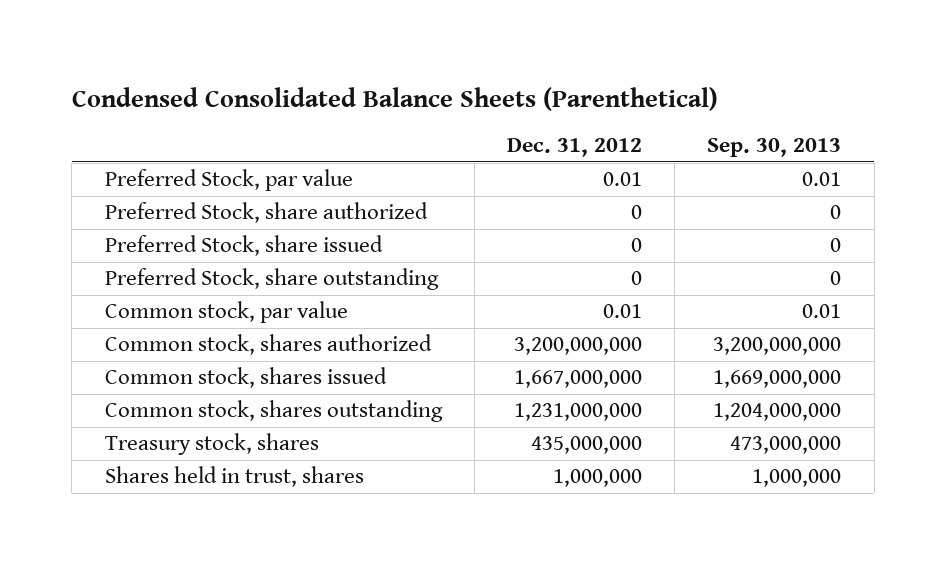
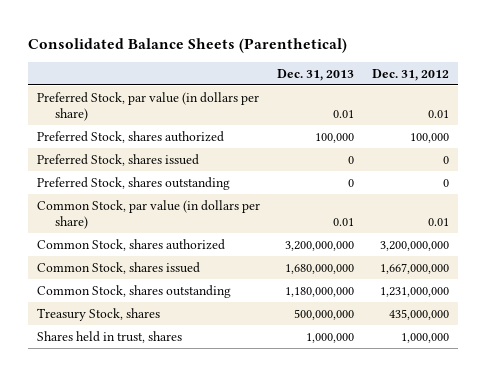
- Condensed Consolidated Balance Sheets (Parenthetical)
+ Consolidated Balance Sheets (Parenthetical)
- | Dec. 31, 2012 | Sep. 30, 2013
+ | Dec. 31, 2013 | Dec. 31, 2012
- Preferred Stock, par value | 0.01 | 0.01
- Preferred Stock, share authorized | 0 | 0
- Preferred Stock, share issued | 0 | 0
- Preferred Stock, share outstanding | 0 | 0
- Common stock, par value | 0.01 | 0.01
- Common stock, shares authorized | 3,200,000,000 | 3,200,000,000
- Common stock, shares issued | 1,667,000,000 | 1,669,000,000
- Common stock, shares outstanding | 1,231,000,000 | 1,204,000,000
- Treasury stock, shares | 435,000,000 | 473,000,000
+ Preferred Stock, par value (in dollars per share) | 0.01 | 0.01
+ Preferred Stock, shares authorized | 100,000 | 100,000
+ Preferred Stock, shares issued | 0 | 0
+ Preferred Stock, shares outstanding | 0 | 0
+ Common Stock, par value (in dollars per share) | 0.01 | 0.01
+ Common Stock, shares authorized | 3,200,000,000 | 3,200,000,000
+ Common Stock, shares issued | 1,680,000,000 | 1,667,000,000
+ Common Stock, shares outstanding | 1,180,000,000 | 1,231,000,000
+ Treasury Stock, shares | 500,000,000 | 435,000,000

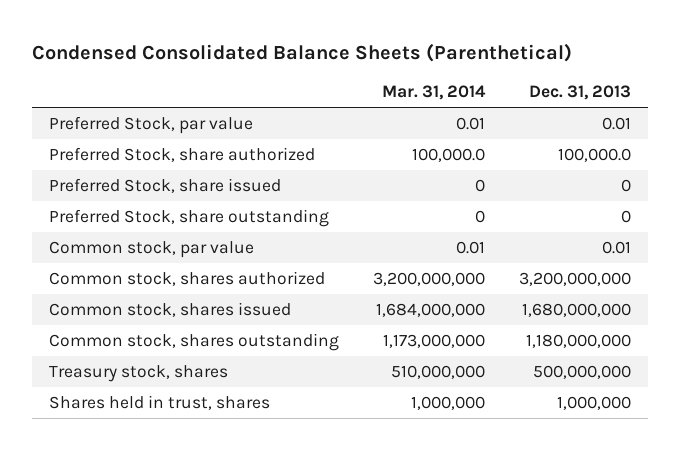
- Consolidated Balance Sheets (Parenthetical)
+ Condensed Consolidated Balance Sheets (Parenthetical)
- | Dec. 31, 2013 | Dec. 31, 2012
+ | Mar. 31, 2014 | Dec. 31, 2013
- Preferred Stock, par value (in dollars per share) | 0.01 | 0.01
- Preferred Stock, shares authorized | 100,000 | 100,000
- Preferred Stock, shares issued | 0 | 0
- Preferred Stock, shares outstanding | 0 | 0
- Common Stock, par value (in dollars per share) | 0.01 | 0.01
- Common Stock, shares authorized | 3,200,000,000 | 3,200,000,000
- Common Stock, shares issued | 1,680,000,000 | 1,667,000,000
- Common Stock, shares outstanding | 1,180,000,000 | 1,231,000,000
- Treasury Stock, shares | 500,000,000 | 435,000,000
+ Preferred Stock, par value | 0.01 | 0.01
+ Preferred Stock, share authorized | 100,000.0 | 100,000.0
+ Preferred Stock, share issued | 0 | 0
+ Preferred Stock, share outstanding | 0 | 0
+ Common stock, par value | 0.01 | 0.01
+ Common stock, shares authorized | 3,200,000,000 | 3,200,000,000
+ Common stock, shares issued | 1,684,000,000 | 1,680,000,000
+ Common stock, shares outstanding | 1,173,000,000 | 1,180,000,000
+ Treasury stock, shares | 510,000,000 | 500,000,000

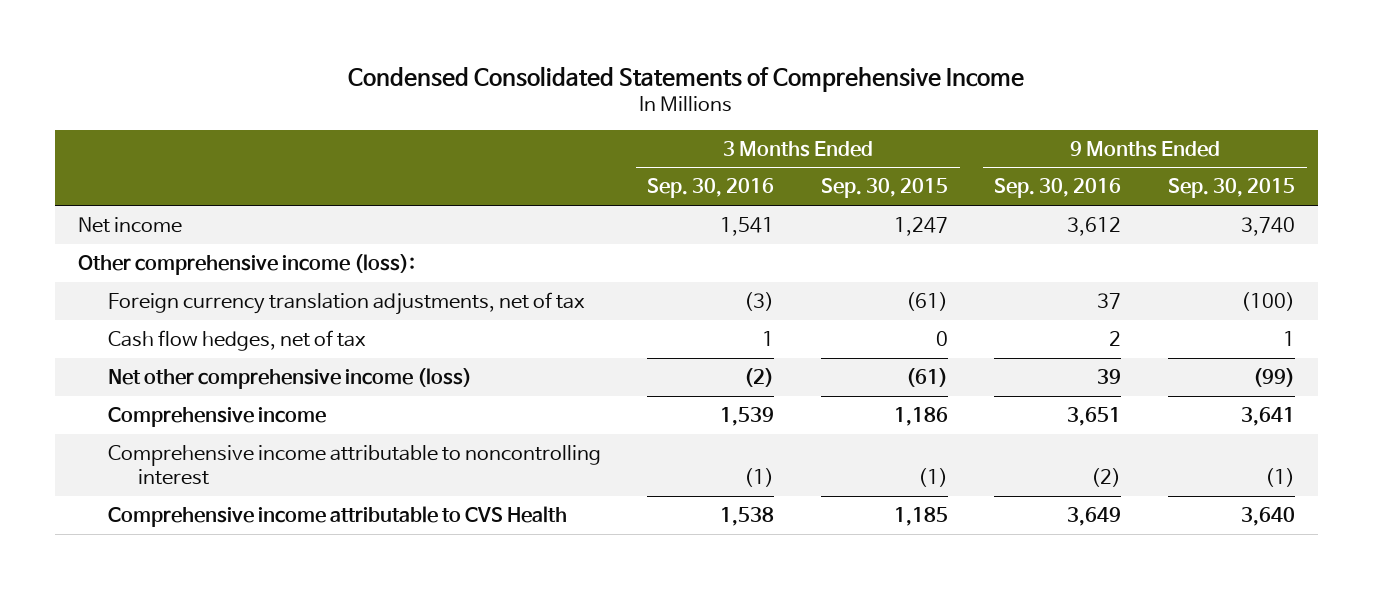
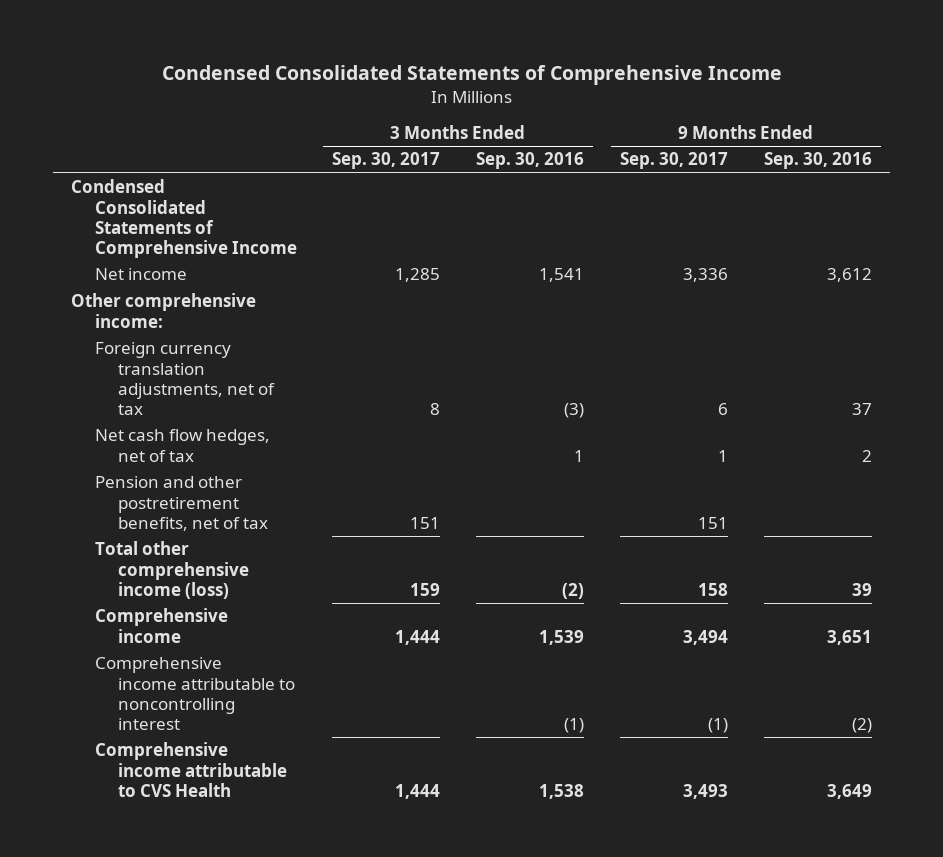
- | 3 Months Ended Sep. 30, 2016 | 3 Months Ended Sep. 30, 2015 | 9 Months Ended Sep. 30, 2016 | 9 Months Ended Sep. 30, 2015
+ | 3 Months Ended Sep. 30, 2017 | 3 Months Ended Sep. 30, 2016 | 9 Months Ended Sep. 30, 2017 | 9 Months Ended Sep. 30, 2016
+ Condensed Consolidated Statements of Comprehensive Income
- Other comprehensive income (loss):
+ Other comprehensive income:
- Cash flow hedges, net of tax | 1 | 0 | 2 | 1
- Net other comprehensive income (loss) | (2) | (61) | 39 | (99)
+ Net cash flow hedges, net of tax | | 1 | 1 | 2
+ Pension and other postretirement benefits, net of tax | 151 | | 151 |
+ Total other comprehensive income (loss) | 159 | (2) | 158 | 39

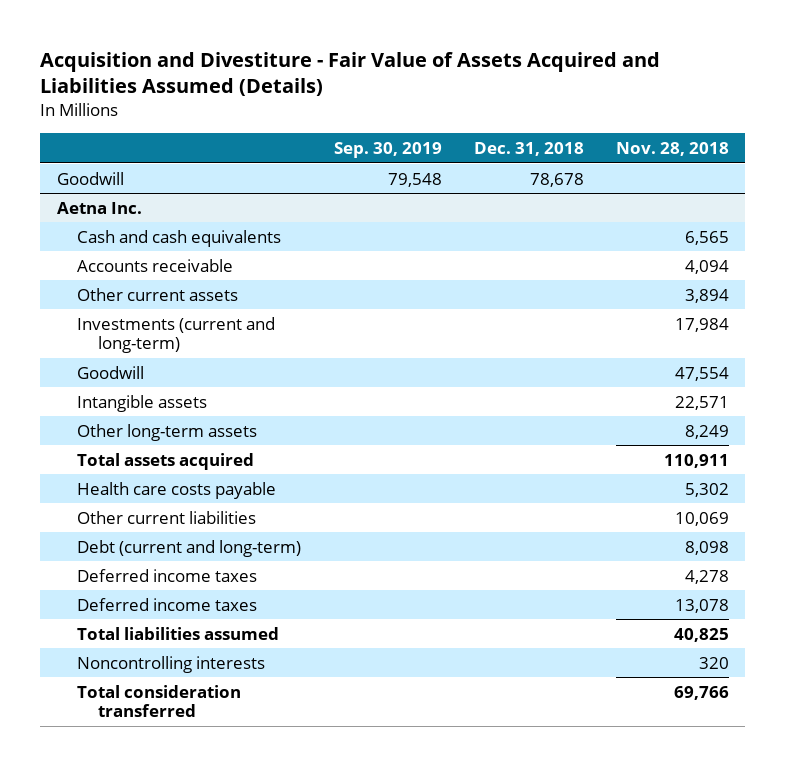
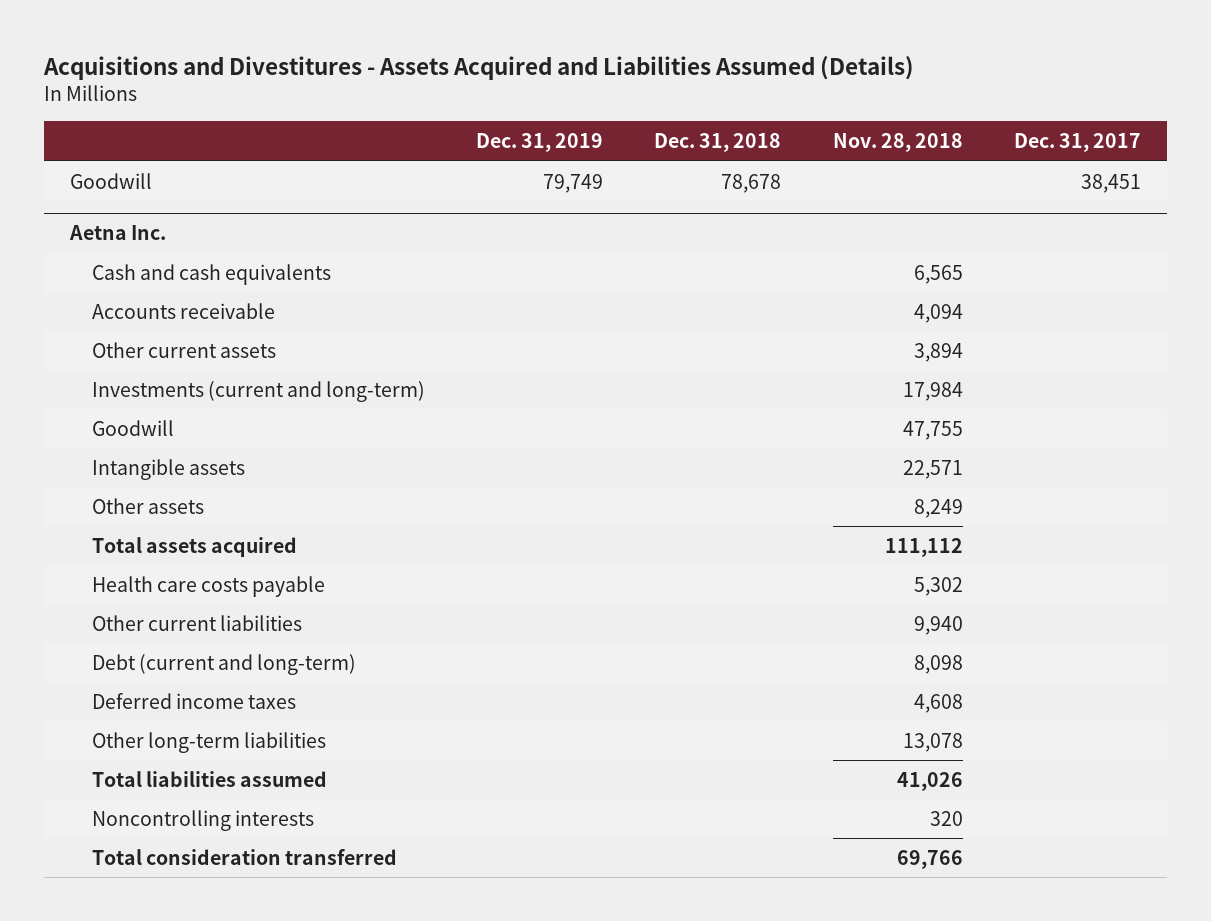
- Acquisition and Divestiture - Fair Value of Assets Acquired and Liabilities Assumed (Details)
+ Acquisitions and Divestitures - Assets Acquired and Liabilities Assumed (Details)
- | Sep. 30, 2019 | Dec. 31, 2018 | Nov. 28, 2018
+ | Dec. 31, 2019 | Dec. 31, 2018 | Nov. 28, 2018 | Dec. 31, 2017
@ Aetna Inc.
- Goodwill | | | 47,554
+ Goodwill | | | 47,755 |
- Other long-term assets | | | 8,249
- Total assets acquired | | | 110,911
+ Other assets | | | 8,249 |
+ Total assets acquired | | | 111,112 |
- Other current liabilities | | | 10,069
+ Other current liabilities | | | 9,940 |
- Deferred income taxes | | | 4,278
- Deferred income taxes | | | 13,078
- Total liabilities assumed | | | 40,825
+ Deferred income taxes | | | 4,608 |
+ Other long-term liabilities | | | 13,078 |
+ Total liabilities assumed | | | 41,026 |

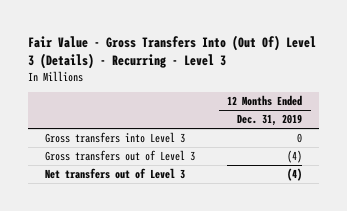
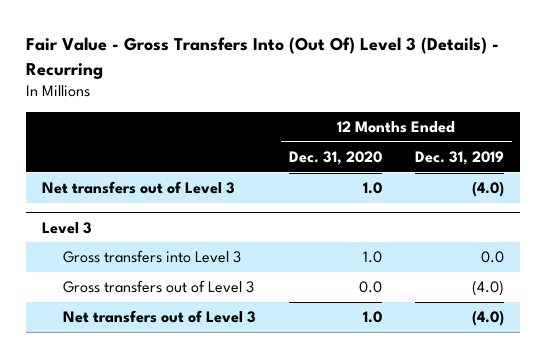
- Fair Value - Gross Transfers Into (Out Of) Level 3 (Details) - Recurring - Level 3
+ Fair Value - Gross Transfers Into (Out Of) Level 3 (Details) - Recurring
- | 12 Months Ended Dec. 31, 2019
+ | 12 Months Ended Dec. 31, 2020 | 12 Months Ended Dec. 31, 2019
- Gross transfers into Level 3 | 0
- Gross transfers out of Level 3 | (4)
- Net transfers out of Level 3 | (4)
+ Net transfers out of Level 3 | 1.0 | (4.0)
+ Level 3
+ Gross transfers into Level 3 | 1.0 | 0.0
+ Gross transfers out of Level 3 | 0.0 | (4.0)
+ Net transfers out of Level 3 | 1.0 | (4.0)

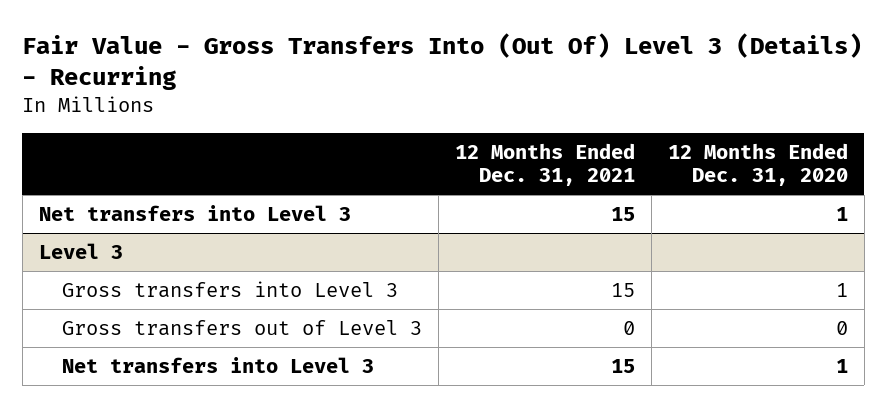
- | 12 Months Ended Dec. 31, 2020 | 12 Months Ended Dec. 31, 2019
+ | 12 Months Ended Dec. 31, 2021 | 12 Months Ended Dec. 31, 2020
- Net transfers out of Level 3 | 1.0 | (4.0)
+ Net transfers into Level 3 | 15 | 1
@ Level 3
- Gross transfers into Level 3 | 1.0 | 0.0
- Gross transfers out of Level 3 | 0.0 | (4.0)
- Net transfers out of Level 3 | 1.0 | (4.0)
+ Gross transfers into Level 3 | 15 | 1
+ Gross transfers out of Level 3 | 0 | 0
+ Net transfers into Level 3 | 15 | 1

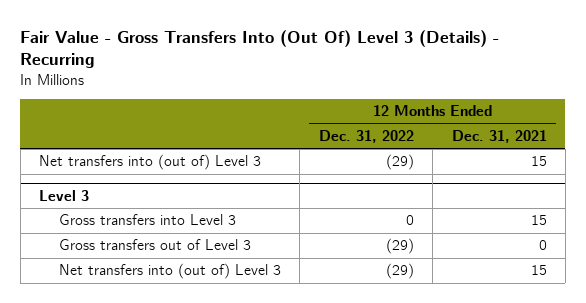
- | 12 Months Ended Dec. 31, 2021 | 12 Months Ended Dec. 31, 2020
+ | 12 Months Ended Dec. 31, 2022 | 12 Months Ended Dec. 31, 2021
- Net transfers into Level 3 | 15 | 1
+ Net transfers into (out of) Level 3 | (29) | 15
@ Level 3
- Net transfers into Level 3 | 15 | 1
+ Net transfers into (out of) Level 3 | (29) | 15

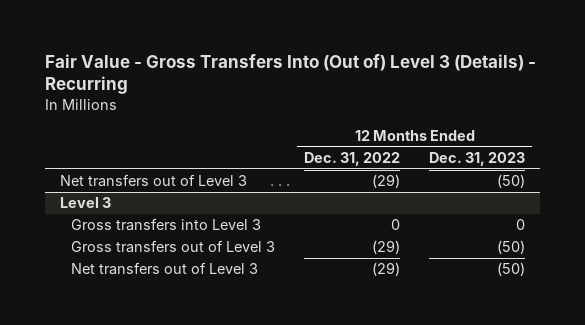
- Fair Value - Gross Transfers Into (Out Of) Level 3 (Details) - Recurring
+ Fair Value - Gross Transfers Into (Out of) Level 3 (Details) - Recurring
- | 12 Months Ended Dec. 31, 2022 | 12 Months Ended Dec. 31, 2021
+ | 12 Months Ended Dec. 31, 2022 | 12 Months Ended Dec. 31, 2023
- Net transfers into (out of) Level 3 | (29) | 15
+ Net transfers out of Level 3 | (29) | (50)
@ Level 3
- Net transfers into (out of) Level 3 | (29) | 15
+ Net transfers out of Level 3 | (29) | (50)

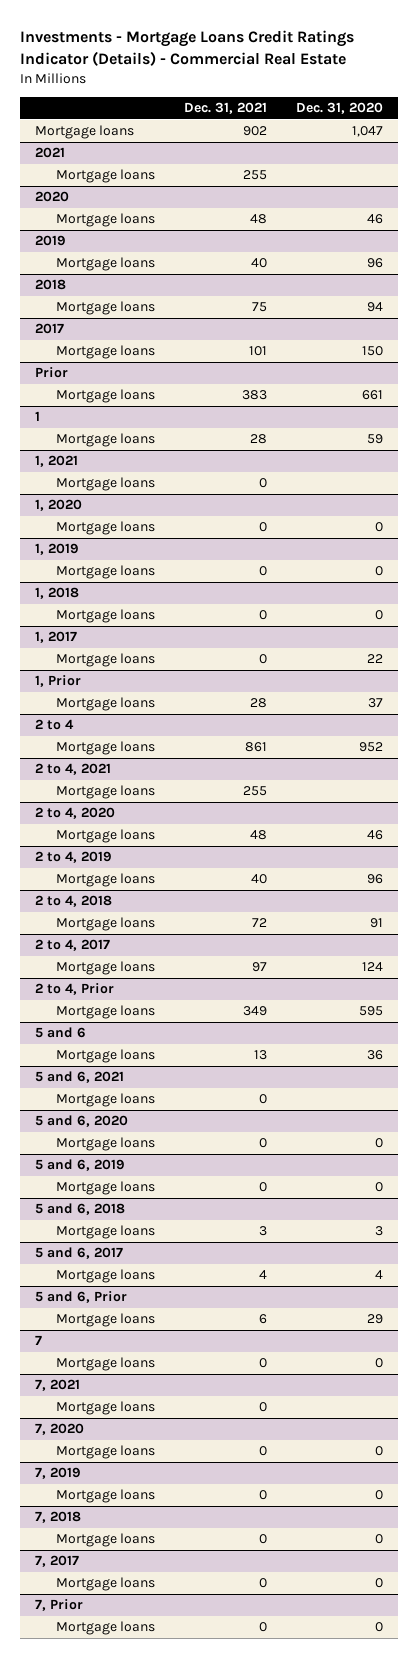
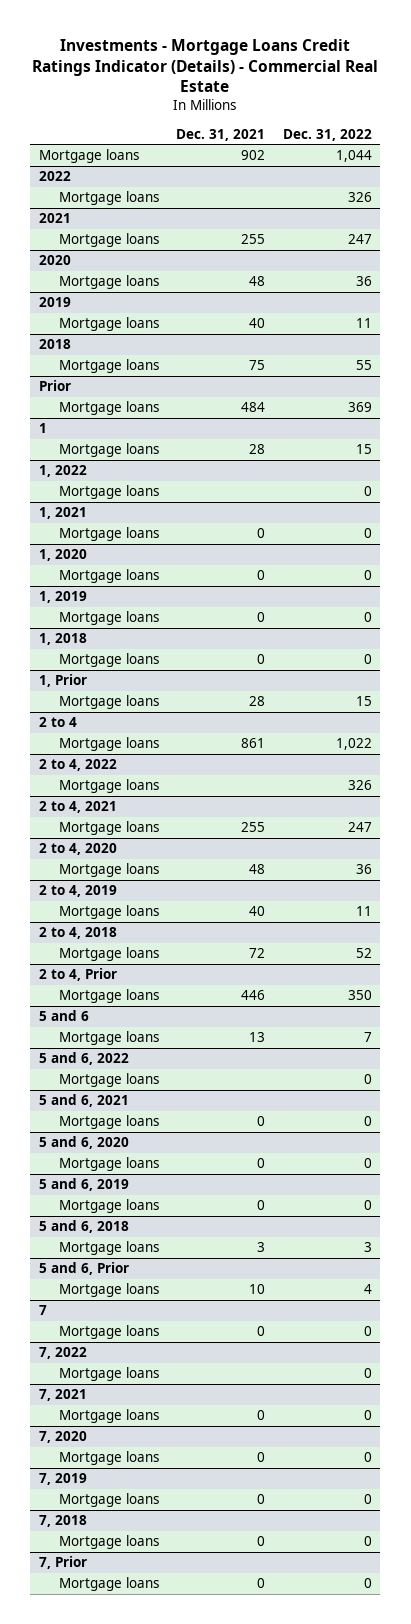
- | Dec. 31, 2021 | Dec. 31, 2020
+ | Dec. 31, 2021 | Dec. 31, 2022
+ 2022
+ Mortgage loans | | 326
- 2017
- Mortgage loans | 101 | 150
@ Prior
- Mortgage loans | 383 | 661
+ Mortgage loans | 484 | 369
+ 1, 2022
+ Mortgage loans | | 0
- 1, 2017
- Mortgage loans | 0 | 22
+ 2 to 4, 2022
+ Mortgage loans | | 326
- 2 to 4, 2017
- Mortgage loans | 97 | 124
@ 2 to 4, Prior
- Mortgage loans | 349 | 595
+ Mortgage loans | 446 | 350
+ 5 and 6, 2022
+ Mortgage loans | | 0
- 5 and 6, 2017
- Mortgage loans | 4 | 4
@ 5 and 6, Prior
- Mortgage loans | 6 | 29
+ Mortgage loans | 10 | 4
+ 7, 2022
+ Mortgage loans | | 0
- 7, 2017
- Mortgage loans | 0 | 0

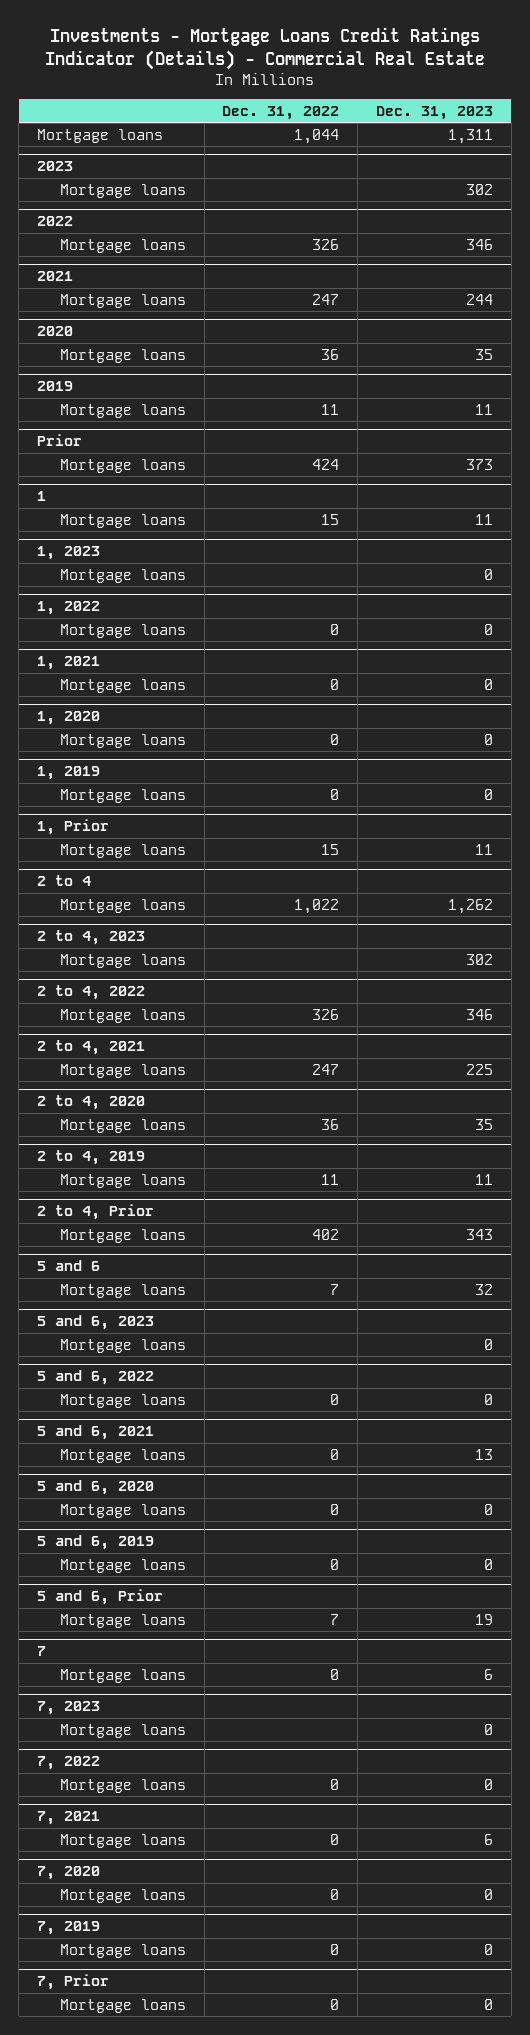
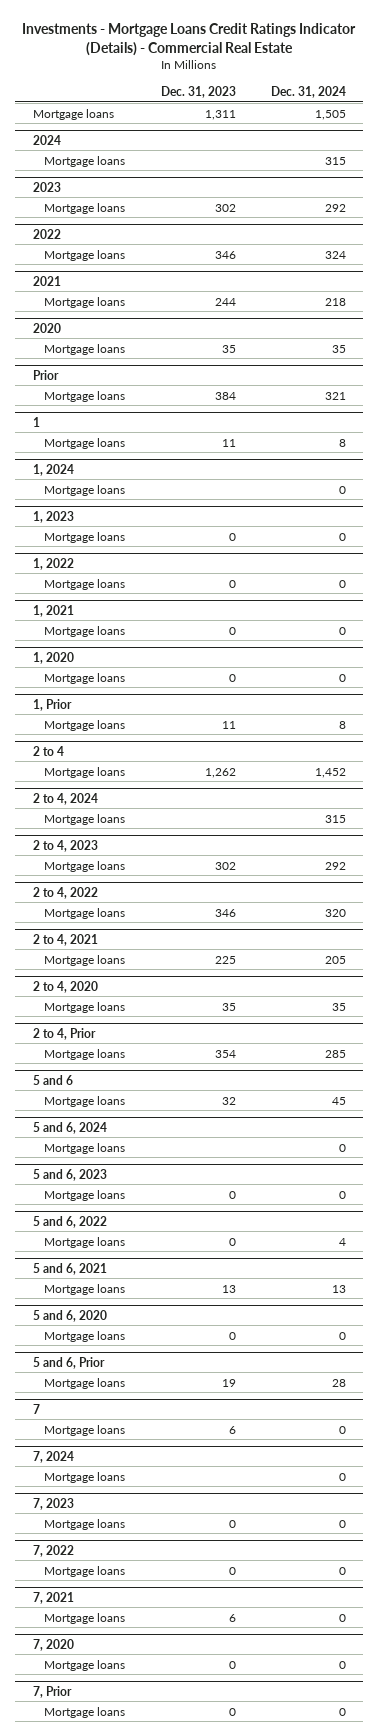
- | Dec. 31, 2022 | Dec. 31, 2023
+ | Dec. 31, 2023 | Dec. 31, 2024
+ 2024
+ Mortgage loans | | 315
- 2019
- Mortgage loans | 11 | 11
@ Prior
- Mortgage loans | 424 | 373
+ Mortgage loans | 384 | 321
+ 1, 2024
+ Mortgage loans | | 0
- 1, 2019
- Mortgage loans | 0 | 0
+ 2 to 4, 2024
+ Mortgage loans | | 315
- 2 to 4, 2019
- Mortgage loans | 11 | 11
@ 2 to 4, Prior
- Mortgage loans | 402 | 343
+ Mortgage loans | 354 | 285
+ 5 and 6, 2024
+ Mortgage loans | | 0
- 5 and 6, 2019
- Mortgage loans | 0 | 0
+ 7, 2024
+ Mortgage loans | | 0
- 7, 2019
- Mortgage loans | 0 | 0

